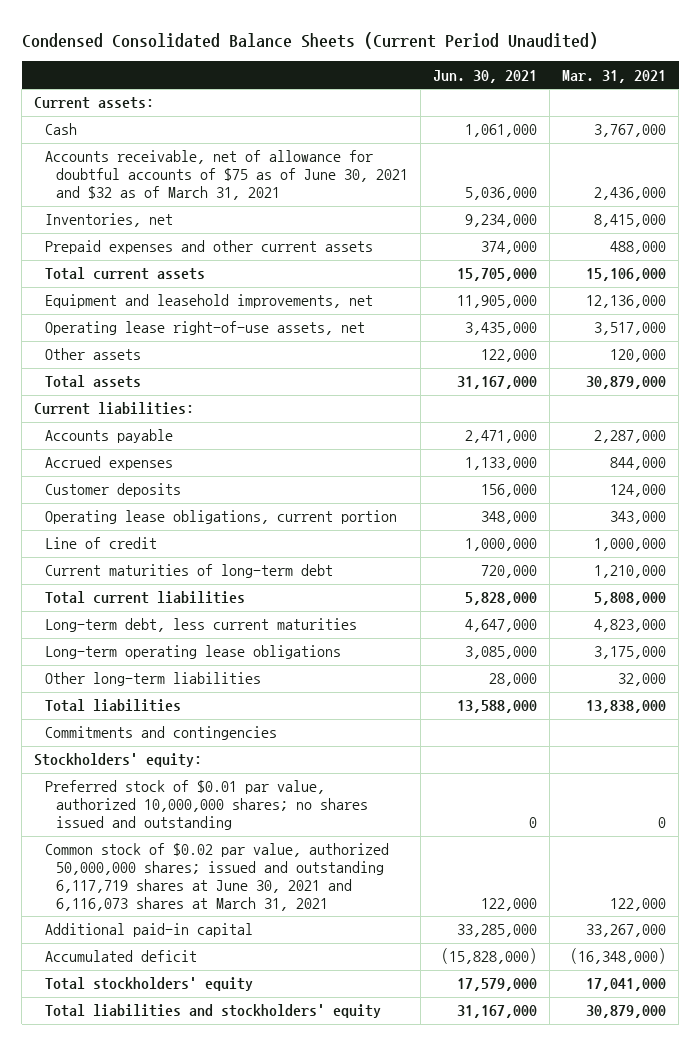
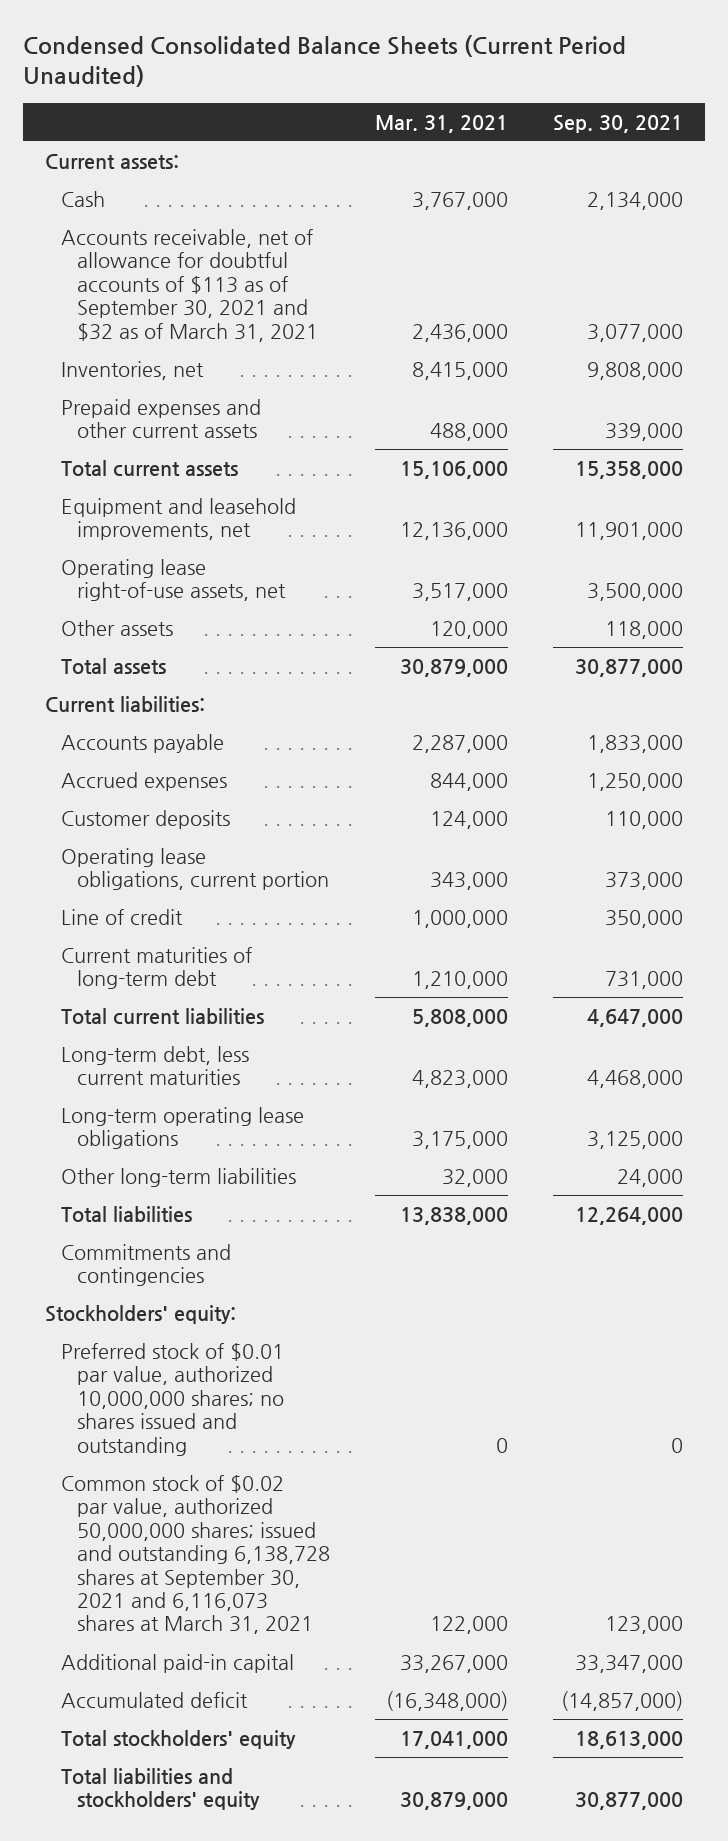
- | Jun. 30, 2021 | Mar. 31, 2021
+ | Mar. 31, 2021 | Sep. 30, 2021
- Accounts receivable, net of allowance for doubtful accounts of $75 as of June 30, 2021 and $32 as of March 31, 2021 | 5,036,000 | 2,436,000
+ Accounts receivable, net of allowance for doubtful accounts of $113 as of September 30, 2021 and $32 as of March 31, 2021 | 2,436,000 | 3,077,000
- Common stock of $0.02 par value, authorized 50,000,000 shares; issued and outstanding 6,117,719 shares at June 30, 2021 and 6,116,073 shares at March 31, 2021 | 122,000 | 122,000
+ Common stock of $0.02 par value, authorized 50,000,000 shares; issued and outstanding 6,138,728 shares at September 30, 2021 and 6,116,073 shares at March 31, 2021 | 122,000 | 123,000

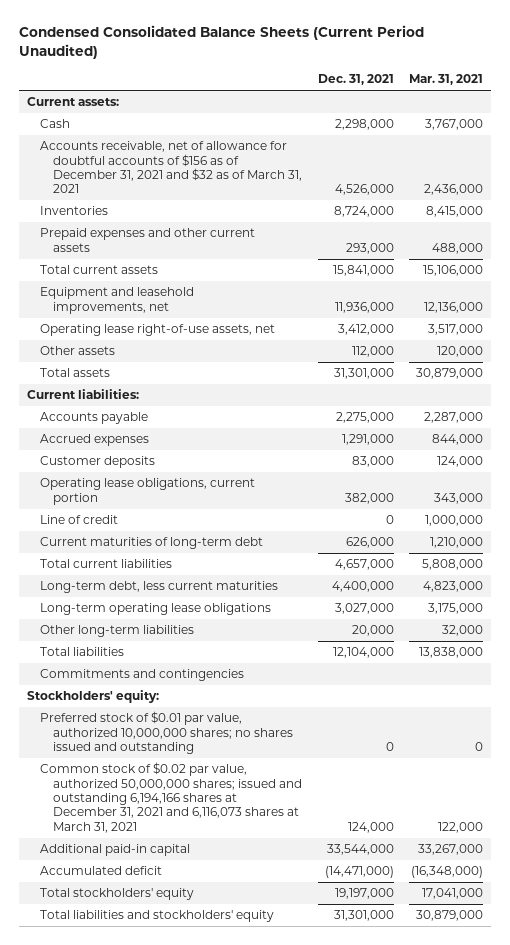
- | Mar. 31, 2021 | Sep. 30, 2021
+ | Dec. 31, 2021 | Mar. 31, 2021
- Accounts receivable, net of allowance for doubtful accounts of $113 as of September 30, 2021 and $32 as of March 31, 2021 | 2,436,000 | 3,077,000
- Inventories, net | 8,415,000 | 9,808,000
+ Accounts receivable, net of allowance for doubtful accounts of $156 as of December 31, 2021 and $32 as of March 31, 2021 | 4,526,000 | 2,436,000
+ Inventories | 8,724,000 | 8,415,000
- Common stock of $0.02 par value, authorized 50,000,000 shares; issued and outstanding 6,138,728 shares at September 30, 2021 and 6,116,073 shares at March 31, 2021 | 122,000 | 123,000
+ Common stock of $0.02 par value, authorized 50,000,000 shares; issued and outstanding 6,194,166 shares at December 31, 2021 and 6,116,073 shares at March 31, 2021 | 124,000 | 122,000

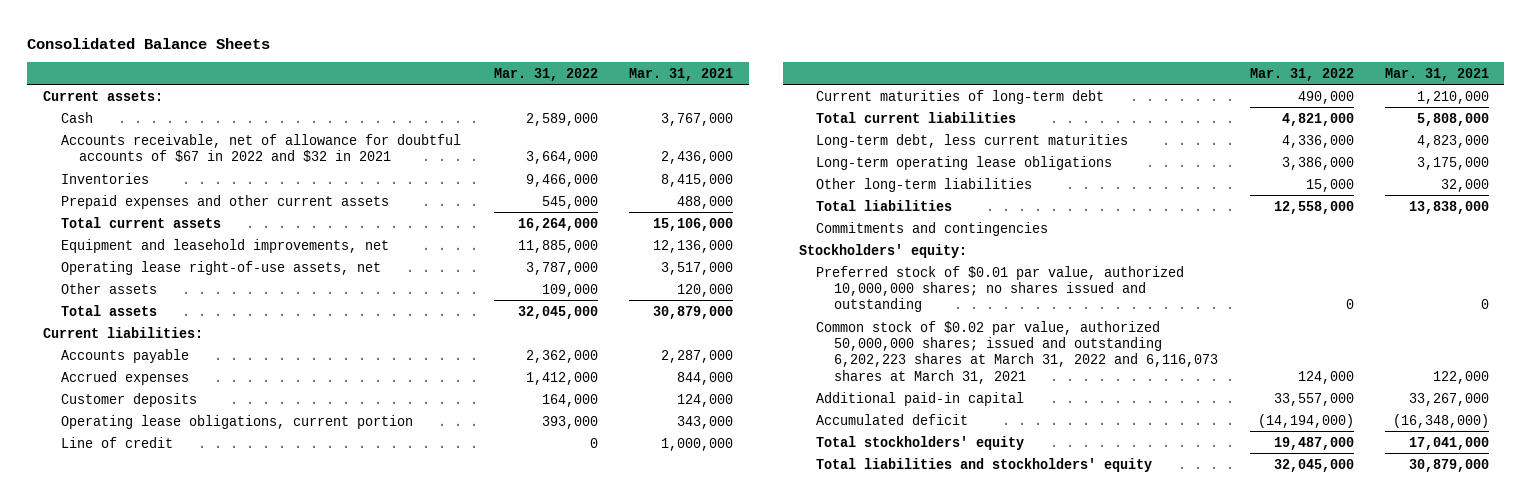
- Condensed Consolidated Balance Sheets (Current Period Unaudited)
+ Consolidated Balance Sheets
- | Dec. 31, 2021 | Mar. 31, 2021
+ | Mar. 31, 2022 | Mar. 31, 2021
- Accounts receivable, net of allowance for doubtful accounts of $156 as of December 31, 2021 and $32 as of March 31, 2021 | 4,526,000 | 2,436,000
+ Accounts receivable, net of allowance for doubtful accounts of $67 in 2022 and $32 in 2021 | 3,664,000 | 2,436,000
- Common stock of $0.02 par value, authorized 50,000,000 shares; issued and outstanding 6,194,166 shares at December 31, 2021 and 6,116,073 shares at March 31, 2021 | 124,000 | 122,000
+ Common stock of $0.02 par value, authorized 50,000,000 shares; issued and outstanding 6,202,223 shares at March 31, 2022 and 6,116,073 shares at March 31, 2021 | 124,000 | 122,000

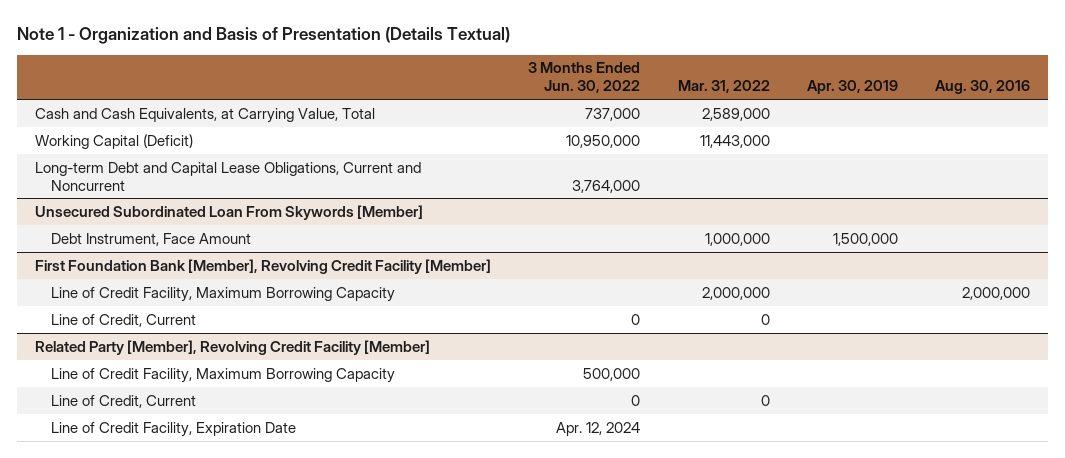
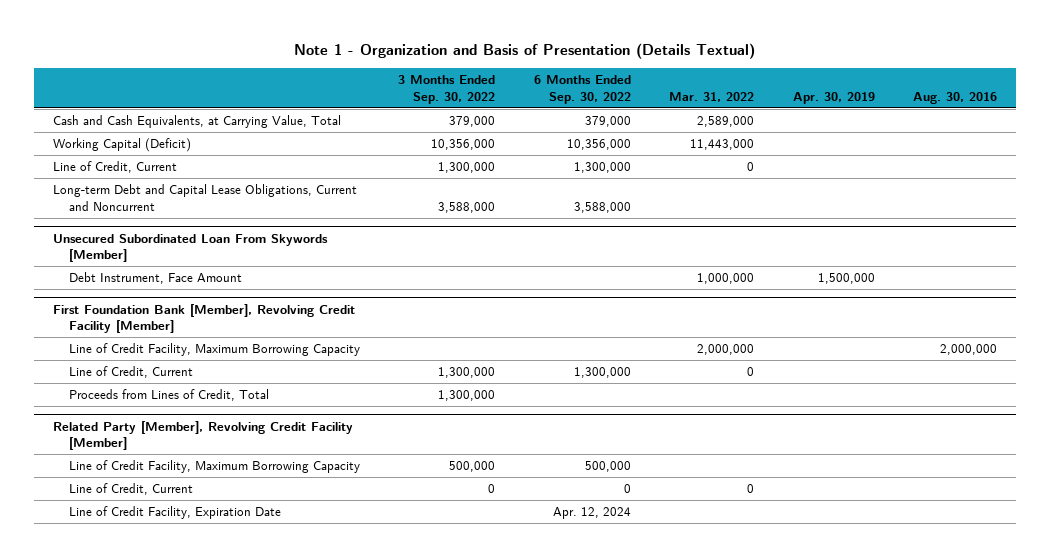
- | 3 Months Ended Jun. 30, 2022 | Mar. 31, 2022 | Apr. 30, 2019 | Aug. 30, 2016
+ | 3 Months Ended Sep. 30, 2022 | 6 Months Ended Sep. 30, 2022 | Mar. 31, 2022 | Apr. 30, 2019 | Aug. 30, 2016
+ Line of Credit, Current | 1,300,000 | 1,300,000 | 0 | |
@ First Foundation Bank [Member], Revolving Credit Facility [Member]
+ Proceeds from Lines of Credit, Total | 1,300,000 | | | |

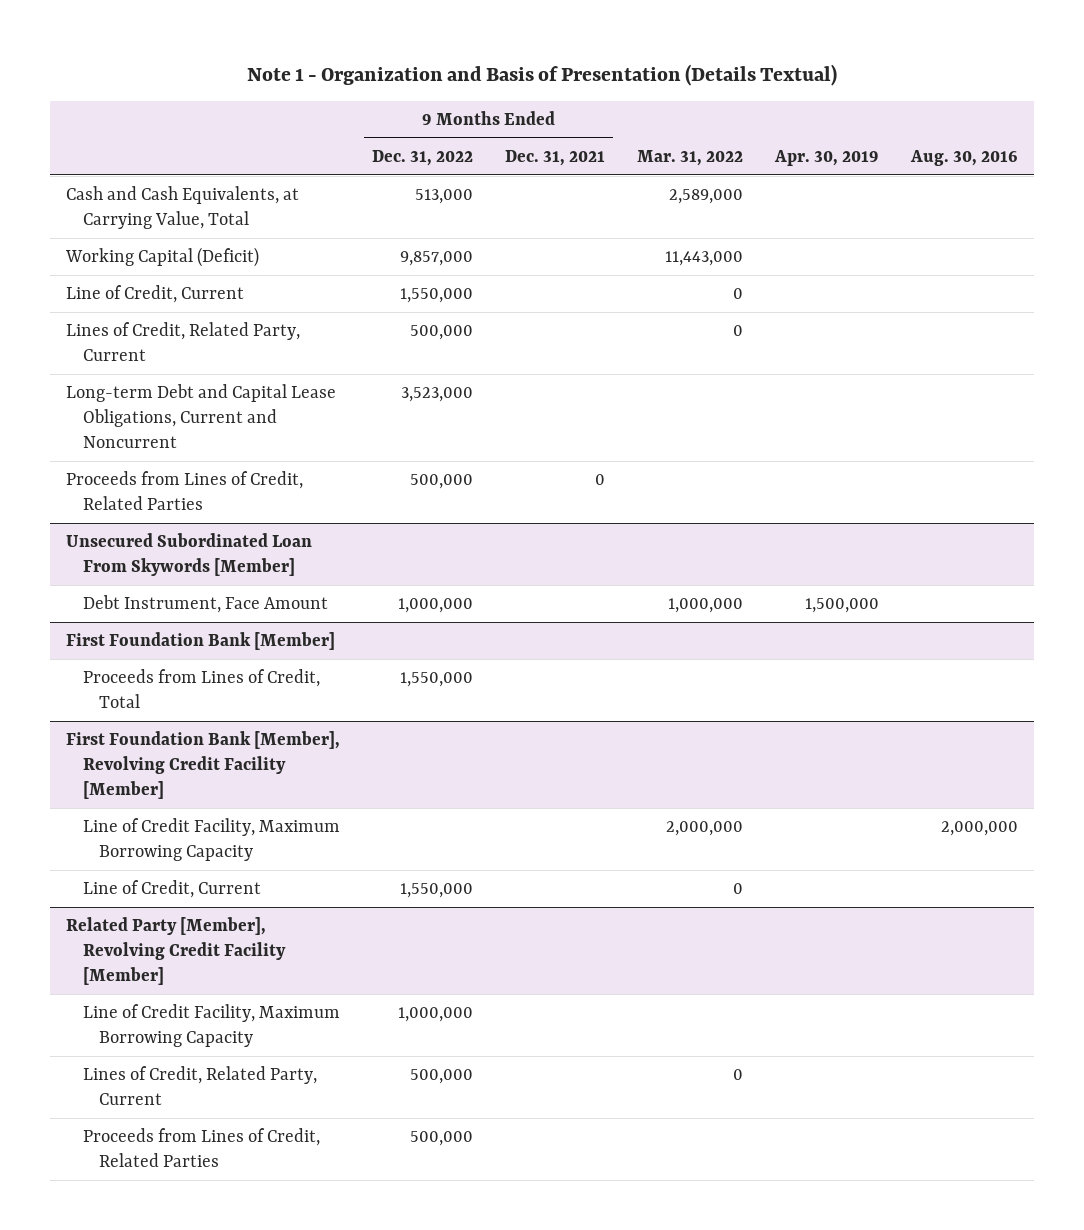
- | 3 Months Ended Sep. 30, 2022 | 6 Months Ended Sep. 30, 2022 | Mar. 31, 2022 | Apr. 30, 2019 | Aug. 30, 2016
+ | 9 Months Ended Dec. 31, 2022 | 9 Months Ended Dec. 31, 2021 | Mar. 31, 2022 | Apr. 30, 2019 | Aug. 30, 2016
+ Lines of Credit, Related Party, Current | 500,000 | | 0 | |
+ Proceeds from Lines of Credit, Related Parties | 500,000 | 0 | | |
+ First Foundation Bank [Member]
+ Proceeds from Lines of Credit, Total | 1,550,000 | | | |
@ First Foundation Bank [Member], Revolving Credit Facility [Member]
- Proceeds from Lines of Credit, Total | 1,300,000 | | | |
@ Related Party [Member], Revolving Credit Facility [Member]
- Line of Credit, Current | 0 | 0 | 0 | |
- Line of Credit Facility, Expiration Date | | Apr. 12, 2024 | | |
+ Lines of Credit, Related Party, Current | 500,000 | | 0 | |
+ Proceeds from Lines of Credit, Related Parties | 500,000 | | | |

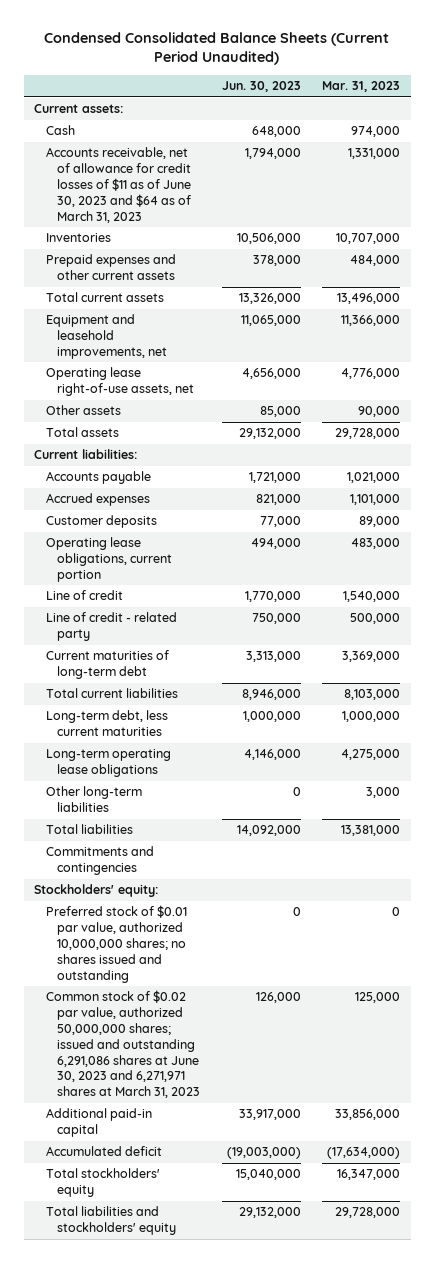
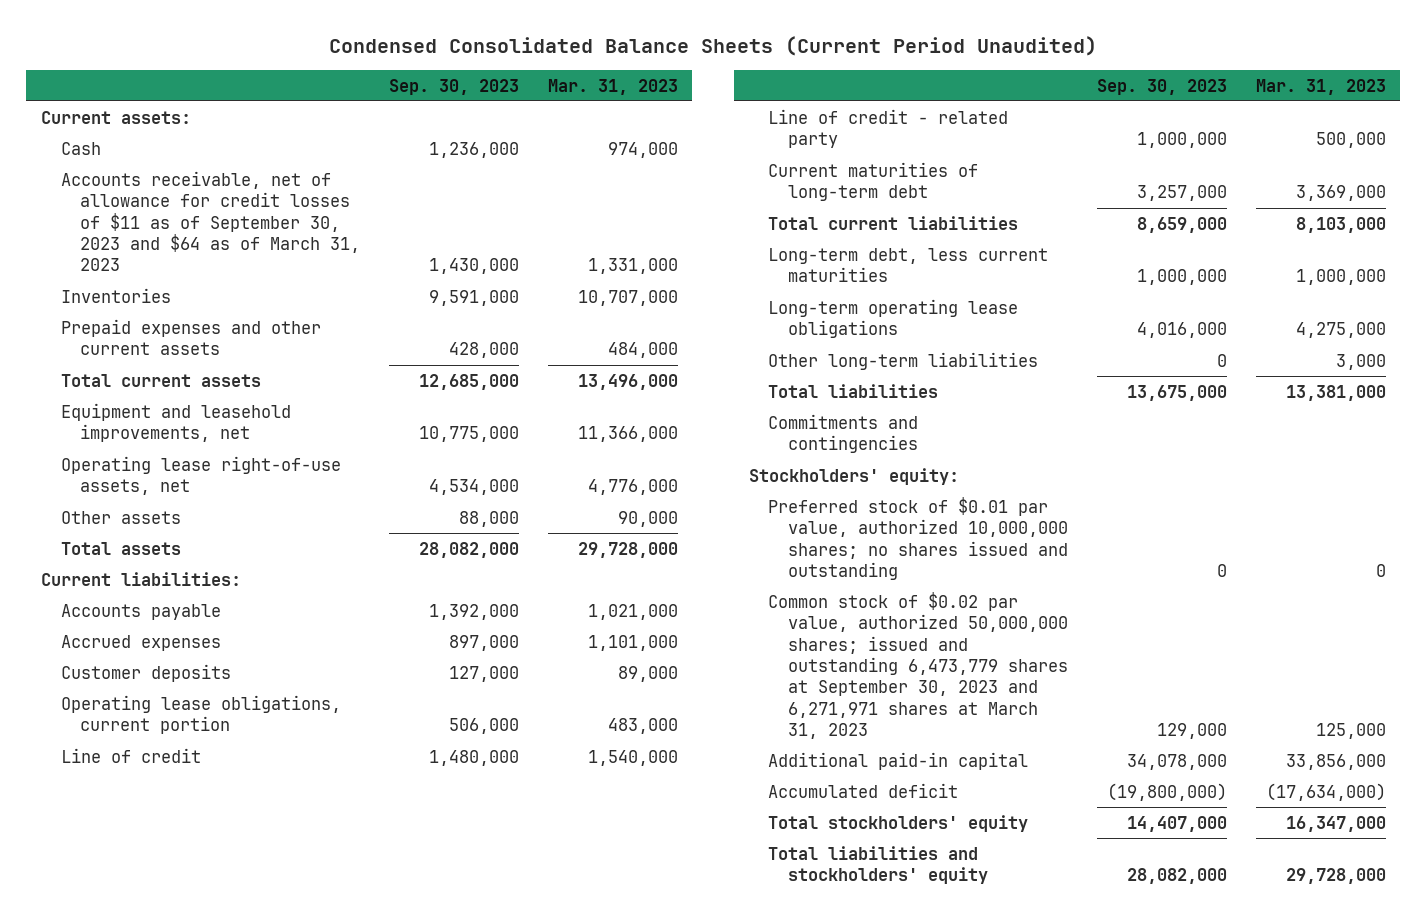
- | Jun. 30, 2023 | Mar. 31, 2023
+ | Sep. 30, 2023 | Mar. 31, 2023
- Accounts receivable, net of allowance for credit losses of $11 as of June 30, 2023 and $64 as of March 31, 2023 | 1,794,000 | 1,331,000
+ Accounts receivable, net of allowance for credit losses of $11 as of September 30, 2023 and $64 as of March 31, 2023 | 1,430,000 | 1,331,000
- Common stock of $0.02 par value, authorized 50,000,000 shares; issued and outstanding 6,291,086 shares at June 30, 2023 and 6,271,971 shares at March 31, 2023 | 126,000 | 125,000
+ Common stock of $0.02 par value, authorized 50,000,000 shares; issued and outstanding 6,473,779 shares at September 30, 2023 and 6,271,971 shares at March 31, 2023 | 129,000 | 125,000

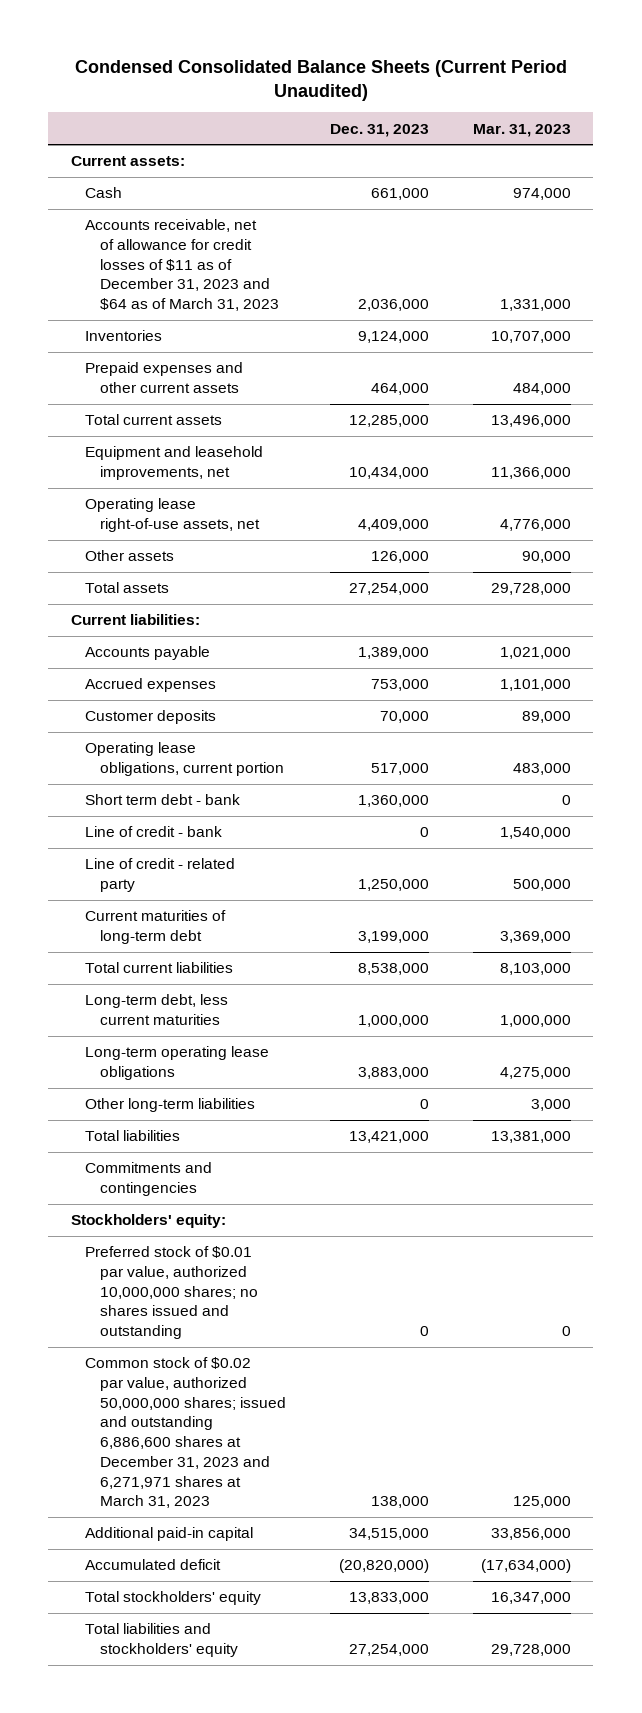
- | Sep. 30, 2023 | Mar. 31, 2023
+ | Dec. 31, 2023 | Mar. 31, 2023
- Accounts receivable, net of allowance for credit losses of $11 as of September 30, 2023 and $64 as of March 31, 2023 | 1,430,000 | 1,331,000
+ Accounts receivable, net of allowance for credit losses of $11 as of December 31, 2023 and $64 as of March 31, 2023 | 2,036,000 | 1,331,000
- Line of credit | 1,480,000 | 1,540,000
+ Short term debt - bank | 1,360,000 | 0
+ Line of credit - bank | 0 | 1,540,000
- Common stock of $0.02 par value, authorized 50,000,000 shares; issued and outstanding 6,473,779 shares at September 30, 2023 and 6,271,971 shares at March 31, 2023 | 129,000 | 125,000
+ Common stock of $0.02 par value, authorized 50,000,000 shares; issued and outstanding 6,886,600 shares at December 31, 2023 and 6,271,971 shares at March 31, 2023 | 138,000 | 125,000

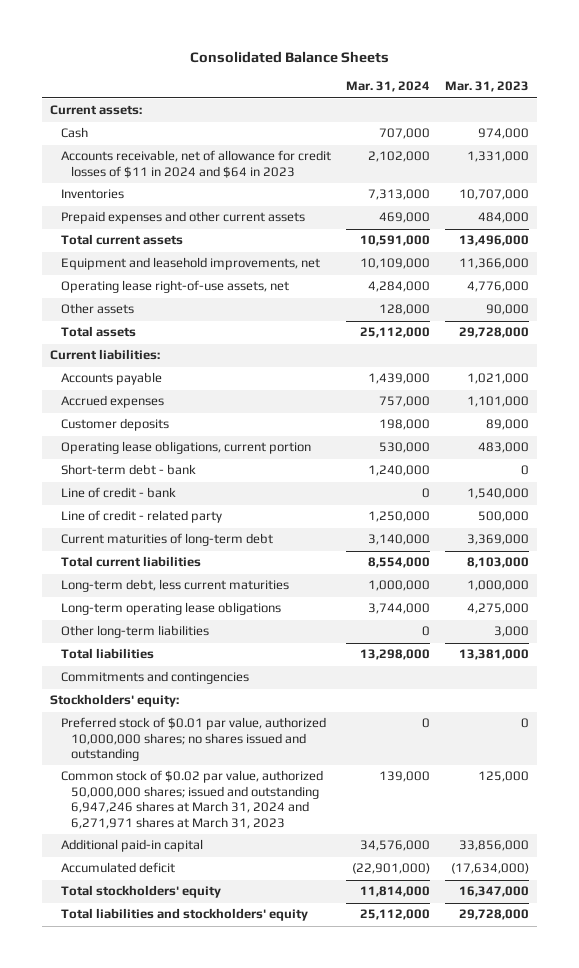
- Condensed Consolidated Balance Sheets (Current Period Unaudited)
+ Consolidated Balance Sheets
- | Dec. 31, 2023 | Mar. 31, 2023
+ | Mar. 31, 2024 | Mar. 31, 2023
- Accounts receivable, net of allowance for credit losses of $11 as of December 31, 2023 and $64 as of March 31, 2023 | 2,036,000 | 1,331,000
+ Accounts receivable, net of allowance for credit losses of $11 in 2024 and $64 in 2023 | 2,102,000 | 1,331,000
- Short term debt - bank | 1,360,000 | 0
+ Short-term debt - bank | 1,240,000 | 0
- Common stock of $0.02 par value, authorized 50,000,000 shares; issued and outstanding 6,886,600 shares at December 31, 2023 and 6,271,971 shares at March 31, 2023 | 138,000 | 125,000
+ Common stock of $0.02 par value, authorized 50,000,000 shares; issued and outstanding 6,947,246 shares at March 31, 2024 and 6,271,971 shares at March 31, 2023 | 139,000 | 125,000

